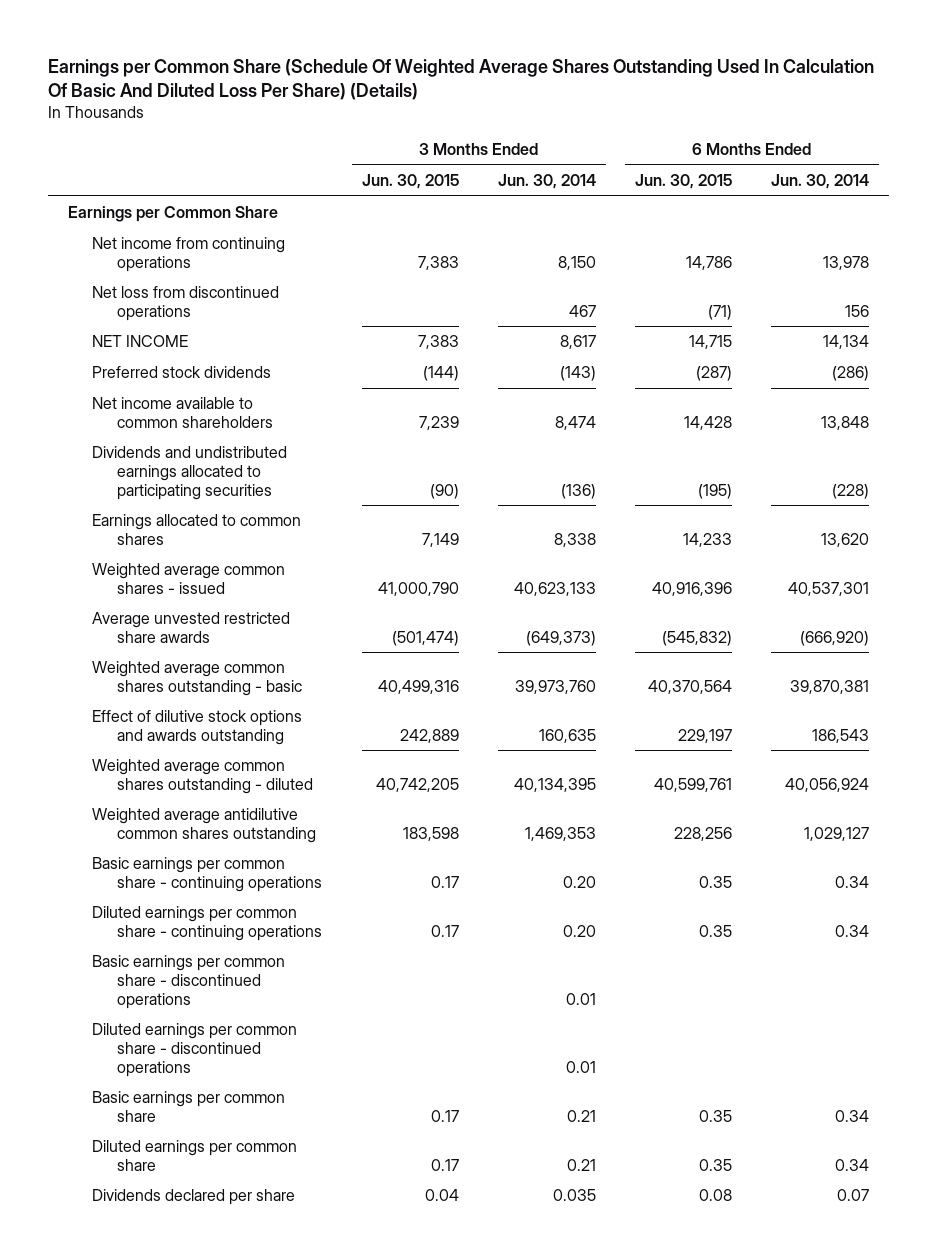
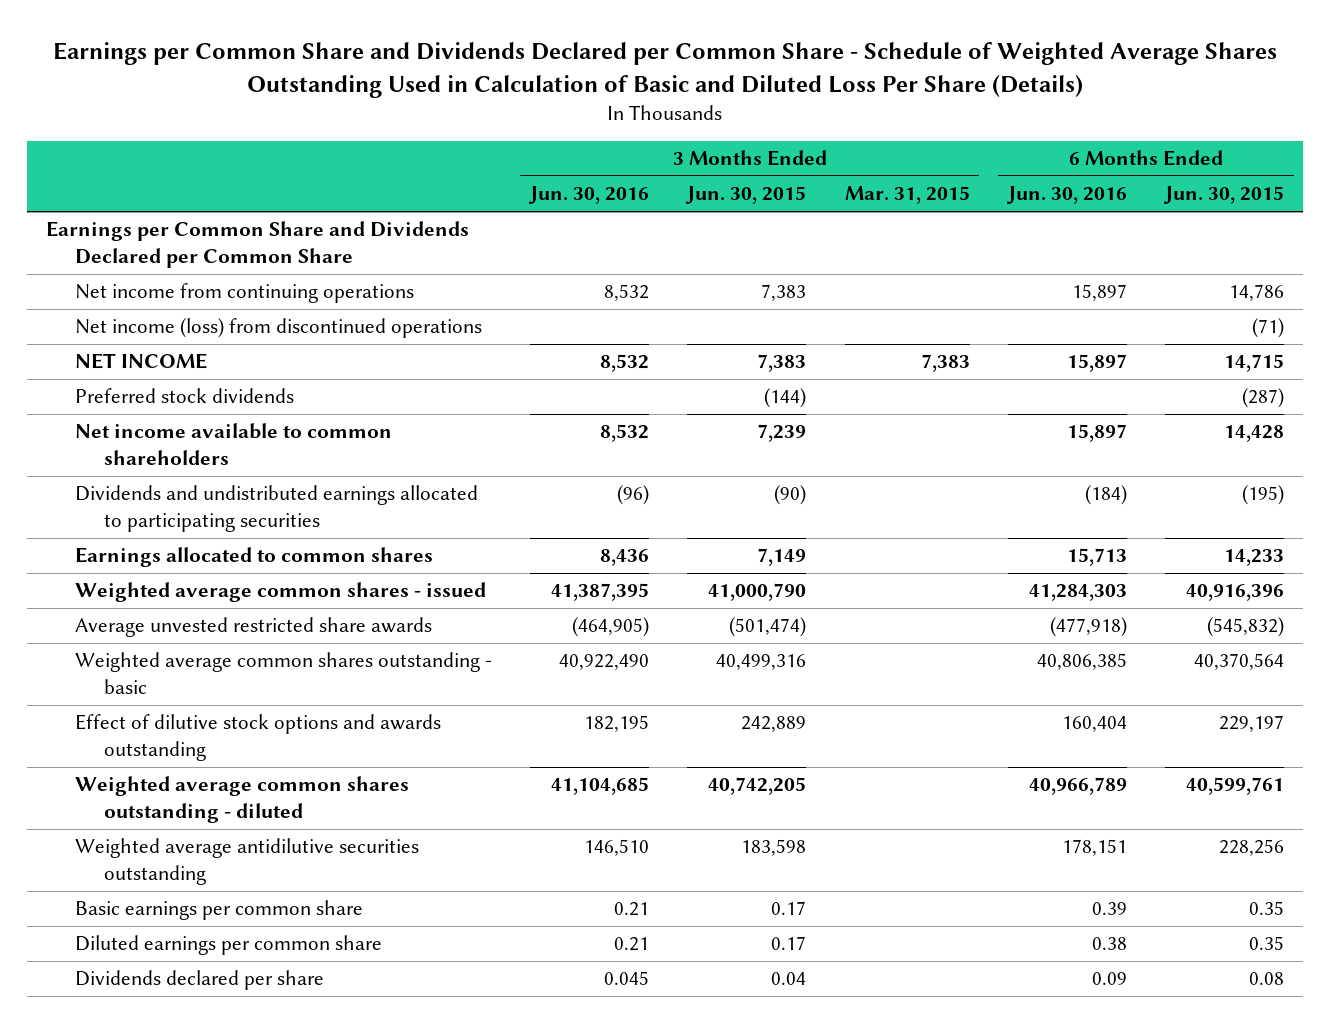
- Earnings per Common Share (Schedule Of Weighted Average Shares Outstanding Used In Calculation Of Basic And Diluted Loss Per Share) (Details)
+ Earnings per Common Share and Dividends Declared per Common Share - Schedule of Weighted Average Shares Outstanding Used in Calculation of Basic and Diluted Loss Per Share (Details)
- | 3 Months Ended Jun. 30, 2015 | 3 Months Ended Jun. 30, 2014 | 6 Months Ended Jun. 30, 2015 | 6 Months Ended Jun. 30, 2014
+ | 3 Months Ended Jun. 30, 2016 | 3 Months Ended Jun. 30, 2015 | 3 Months Ended Mar. 31, 2015 | 6 Months Ended Jun. 30, 2016 | 6 Months Ended Jun. 30, 2015
- Earnings per Common Share
+ Earnings per Common Share and Dividends Declared per Common Share
- Net loss from discontinued operations | | 467 | (71) | 156
+ Net income (loss) from discontinued operations | | | | | (71)
- Weighted average antidilutive common shares outstanding | 183,598 | 1,469,353 | 228,256 | 1,029,127
- Basic earnings per common share - continuing operations | 0.17 | 0.20 | 0.35 | 0.34
- Diluted earnings per common share - continuing operations | 0.17 | 0.20 | 0.35 | 0.34
- Basic earnings per common share - discontinued operations | | 0.01 | |
- Diluted earnings per common share - discontinued operations | | 0.01 | |
+ Weighted average antidilutive securities outstanding | 146,510 | 183,598 | | 178,151 | 228,256

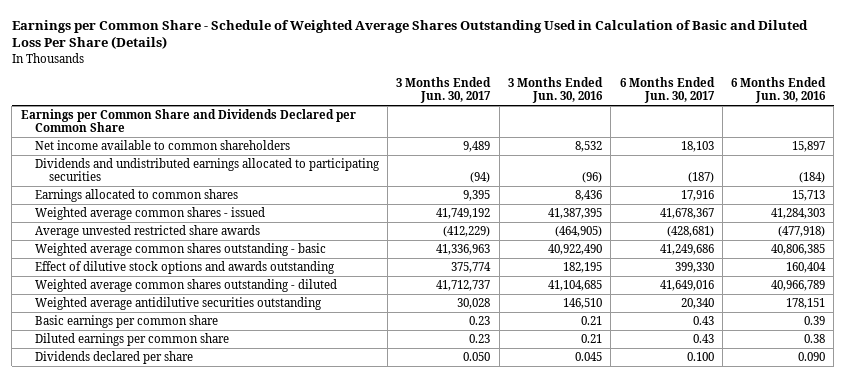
- Earnings per Common Share and Dividends Declared per Common Share - Schedule of Weighted Average Shares Outstanding Used in Calculation of Basic and Diluted Loss Per Share (Details)
+ Earnings per Common Share - Schedule of Weighted Average Shares Outstanding Used in Calculation of Basic and Diluted Loss Per Share (Details)
- | 3 Months Ended Jun. 30, 2016 | 3 Months Ended Jun. 30, 2015 | 3 Months Ended Mar. 31, 2015 | 6 Months Ended Jun. 30, 2016 | 6 Months Ended Jun. 30, 2015
+ | 3 Months Ended Jun. 30, 2017 | 3 Months Ended Jun. 30, 2016 | 6 Months Ended Jun. 30, 2017 | 6 Months Ended Jun. 30, 2016
- Net income from continuing operations | 8,532 | 7,383 | | 15,897 | 14,786
- Net income (loss) from discontinued operations | | | | | (71)
- NET INCOME | 8,532 | 7,383 | 7,383 | 15,897 | 14,715
- Preferred stock dividends | | (144) | | | (287)
- Dividends declared per share | 0.045 | 0.04 | | 0.09 | 0.08
+ Dividends declared per share | 0.050 | 0.045 | 0.100 | 0.090

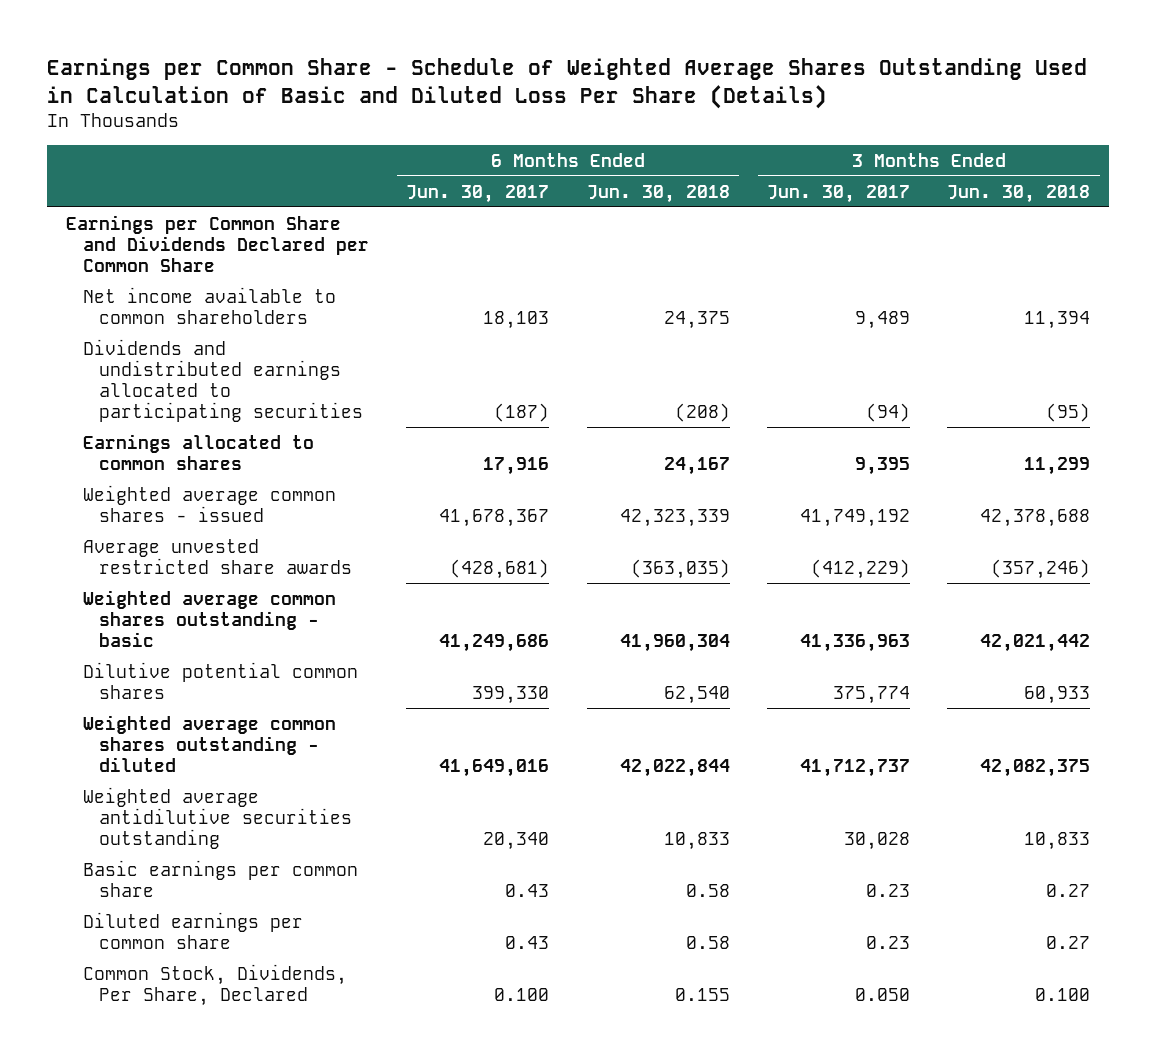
- | 3 Months Ended Jun. 30, 2017 | 3 Months Ended Jun. 30, 2016 | 6 Months Ended Jun. 30, 2017 | 6 Months Ended Jun. 30, 2016
+ | 6 Months Ended Jun. 30, 2017 | 6 Months Ended Jun. 30, 2018 | 3 Months Ended Jun. 30, 2017 | 3 Months Ended Jun. 30, 2018
- Effect of dilutive stock options and awards outstanding | 375,774 | 182,195 | 399,330 | 160,404
+ Dilutive potential common shares | 399,330 | 62,540 | 375,774 | 60,933
- Dividends declared per share | 0.050 | 0.045 | 0.100 | 0.090
+ Common Stock, Dividends, Per Share, Declared | 0.100 | 0.155 | 0.050 | 0.100

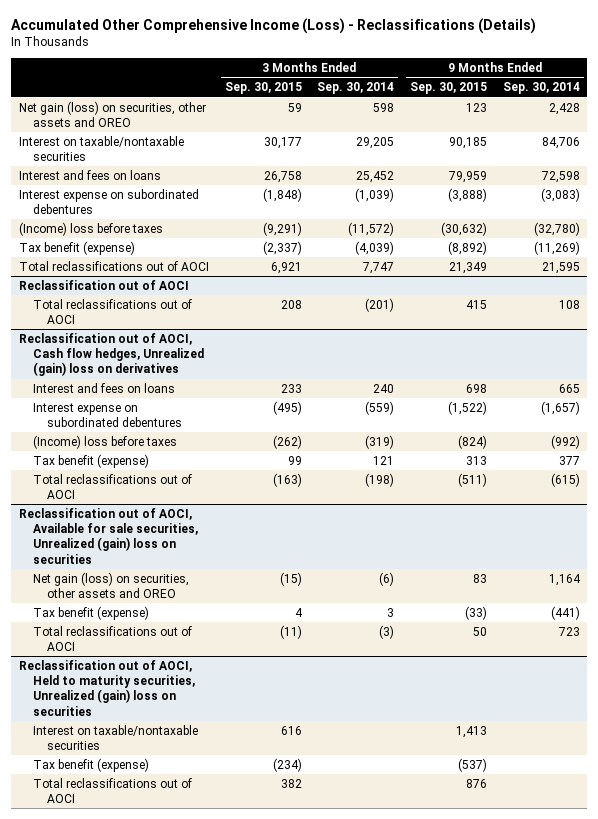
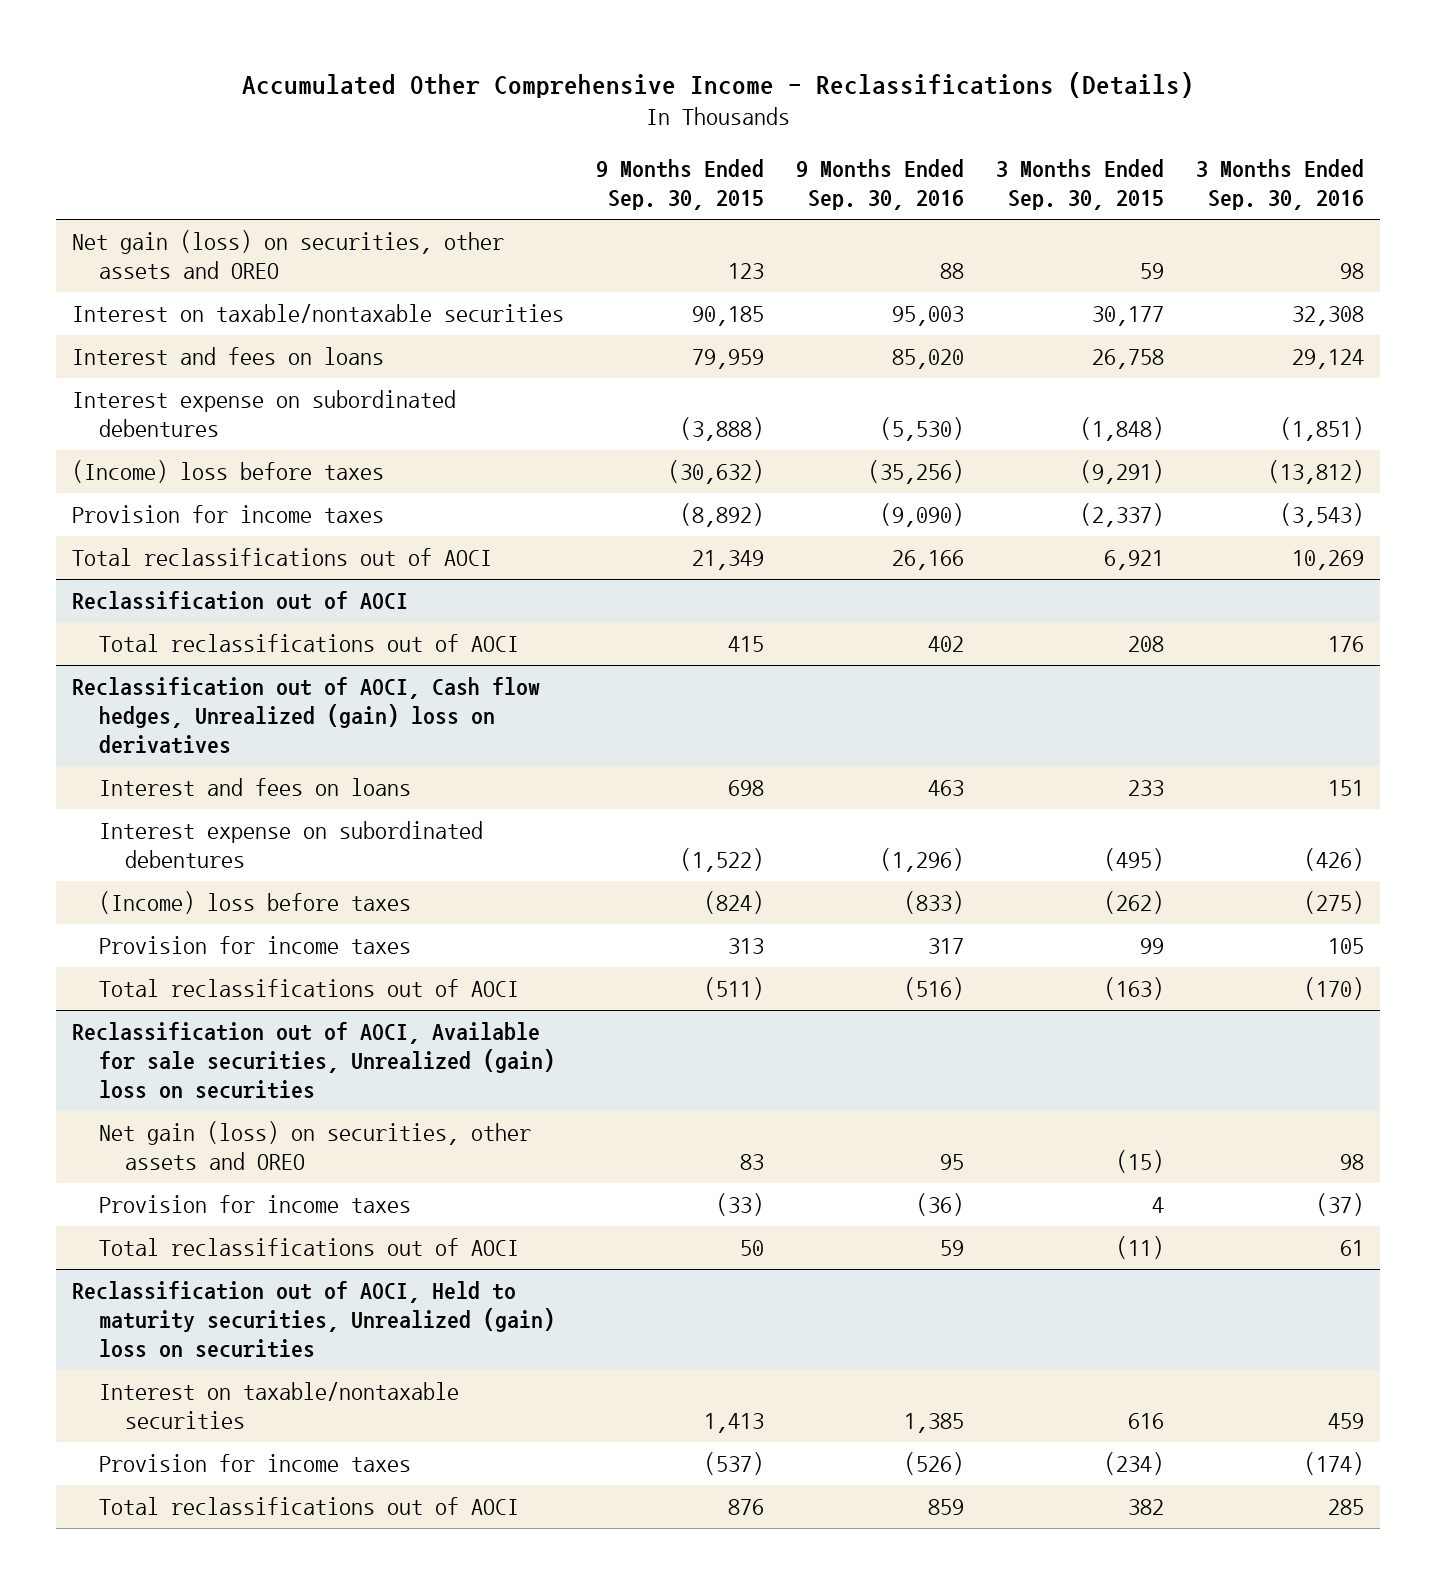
- Accumulated Other Comprehensive Income (Loss) - Reclassifications (Details)
+ Accumulated Other Comprehensive Income - Reclassifications (Details)
- | 3 Months Ended Sep. 30, 2015 | 3 Months Ended Sep. 30, 2014 | 9 Months Ended Sep. 30, 2015 | 9 Months Ended Sep. 30, 2014
+ | 9 Months Ended Sep. 30, 2015 | 9 Months Ended Sep. 30, 2016 | 3 Months Ended Sep. 30, 2015 | 3 Months Ended Sep. 30, 2016
- Tax benefit (expense) | (2,337) | (4,039) | (8,892) | (11,269)
+ Provision for income taxes | (8,892) | (9,090) | (2,337) | (3,543)
@ Reclassification out of AOCI, Cash flow hedges, Unrealized (gain) loss on derivatives
- Tax benefit (expense) | 99 | 121 | 313 | 377
+ Provision for income taxes | 313 | 317 | 99 | 105
@ Reclassification out of AOCI, Available for sale securities, Unrealized (gain) loss on securities
- Tax benefit (expense) | 4 | 3 | (33) | (441)
+ Provision for income taxes | (33) | (36) | 4 | (37)
@ Reclassification out of AOCI, Held to maturity securities, Unrealized (gain) loss on securities
- Tax benefit (expense) | (234) | | (537) |
+ Provision for income taxes | (537) | (526) | (234) | (174)

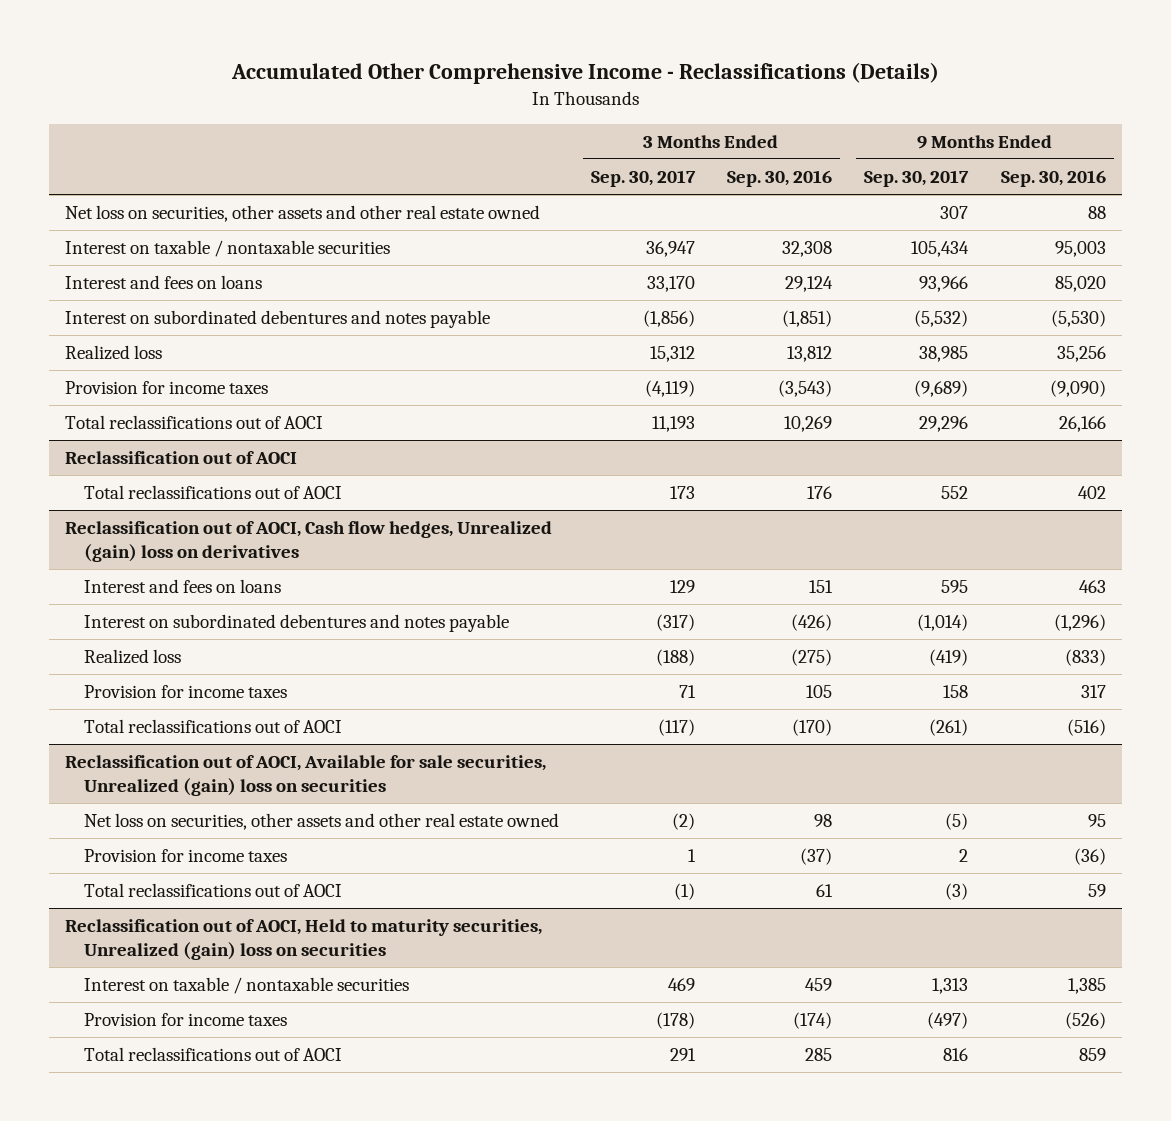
- | 9 Months Ended Sep. 30, 2015 | 9 Months Ended Sep. 30, 2016 | 3 Months Ended Sep. 30, 2015 | 3 Months Ended Sep. 30, 2016
+ | 3 Months Ended Sep. 30, 2017 | 3 Months Ended Sep. 30, 2016 | 9 Months Ended Sep. 30, 2017 | 9 Months Ended Sep. 30, 2016
- Net gain (loss) on securities, other assets and OREO | 123 | 88 | 59 | 98
- Interest on taxable/nontaxable securities | 90,185 | 95,003 | 30,177 | 32,308
+ Net loss on securities, other assets and other real estate owned | | | 307 | 88
+ Interest on taxable / nontaxable securities | 36,947 | 32,308 | 105,434 | 95,003
- Interest expense on subordinated debentures | (3,888) | (5,530) | (1,848) | (1,851)
- (Income) loss before taxes | (30,632) | (35,256) | (9,291) | (13,812)
+ Interest on subordinated debentures and notes payable | (1,856) | (1,851) | (5,532) | (5,530)
+ Realized loss | 15,312 | 13,812 | 38,985 | 35,256
@ Reclassification out of AOCI, Cash flow hedges, Unrealized (gain) loss on derivatives
- Interest expense on subordinated debentures | (1,522) | (1,296) | (495) | (426)
- (Income) loss before taxes | (824) | (833) | (262) | (275)
+ Interest on subordinated debentures and notes payable | (317) | (426) | (1,014) | (1,296)
+ Realized loss | (188) | (275) | (419) | (833)
@ Reclassification out of AOCI, Available for sale securities, Unrealized (gain) loss on securities
- Net gain (loss) on securities, other assets and OREO | 83 | 95 | (15) | 98
+ Net loss on securities, other assets and other real estate owned | (2) | 98 | (5) | 95
@ Reclassification out of AOCI, Held to maturity securities, Unrealized (gain) loss on securities
- Interest on taxable/nontaxable securities | 1,413 | 1,385 | 616 | 459
+ Interest on taxable / nontaxable securities | 469 | 459 | 1,313 | 1,385

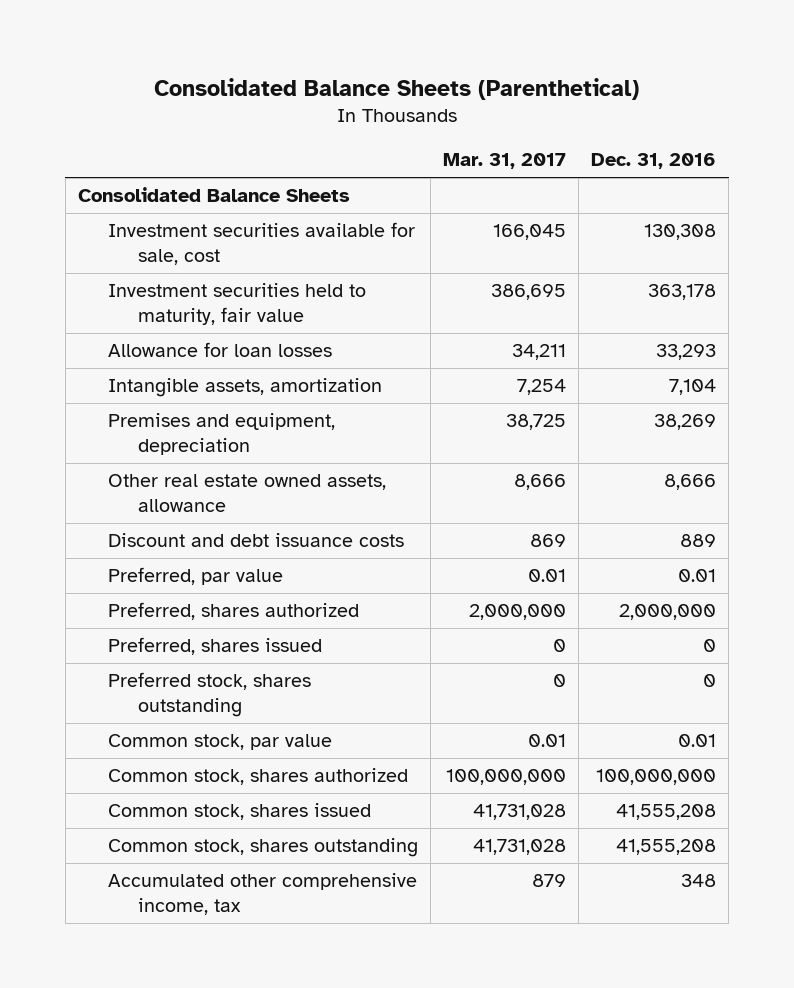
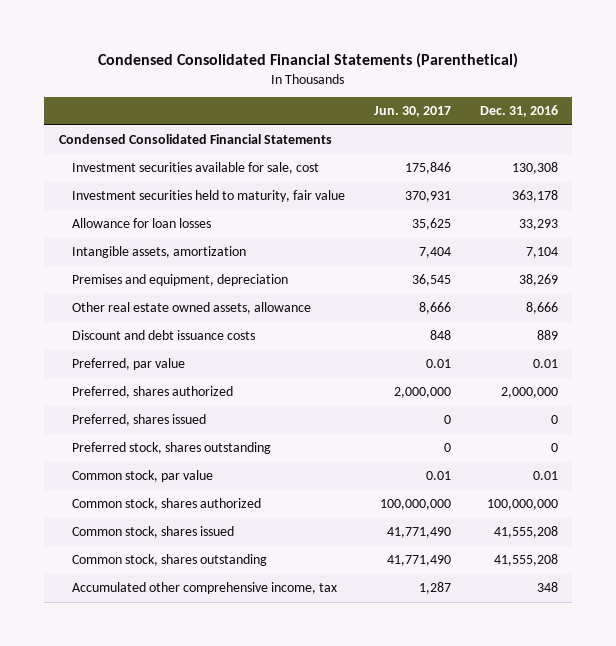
- Consolidated Balance Sheets (Parenthetical)
+ Condensed Consolidated Financial Statements (Parenthetical)
- | Mar. 31, 2017 | Dec. 31, 2016
+ | Jun. 30, 2017 | Dec. 31, 2016
- Consolidated Balance Sheets
+ Condensed Consolidated Financial Statements

